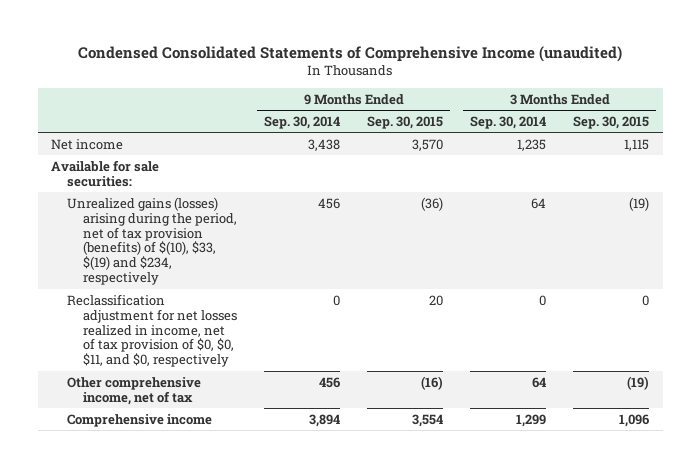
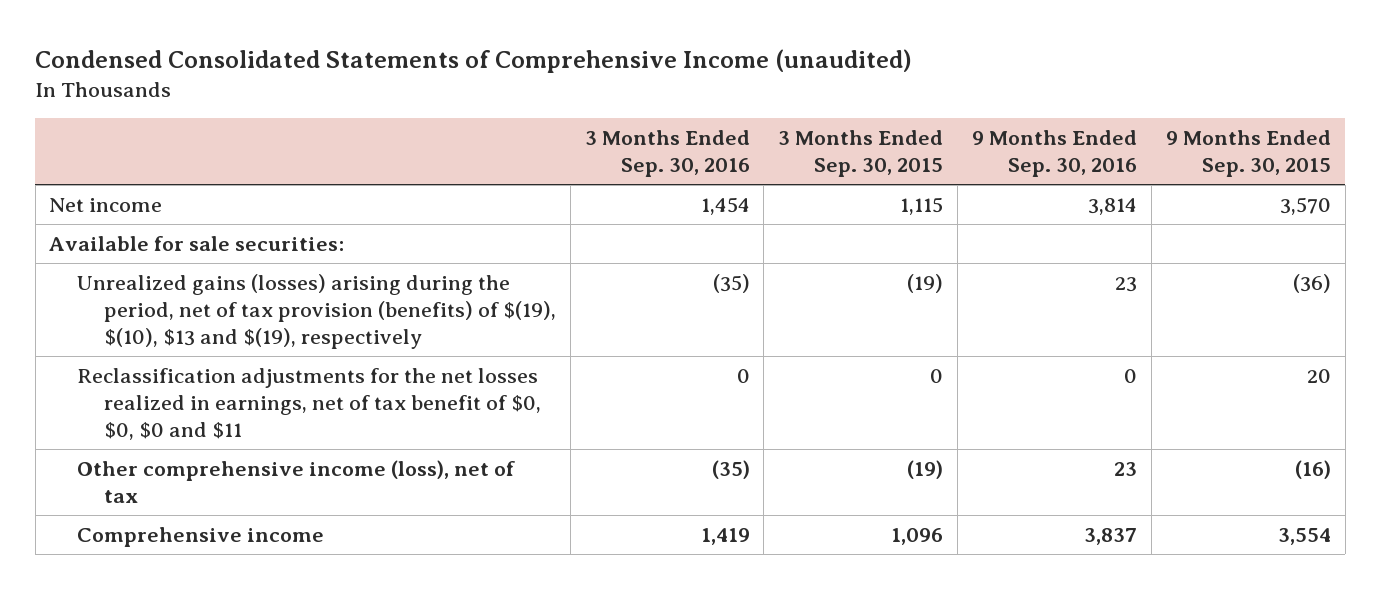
- | 9 Months Ended Sep. 30, 2014 | 9 Months Ended Sep. 30, 2015 | 3 Months Ended Sep. 30, 2014 | 3 Months Ended Sep. 30, 2015
+ | 3 Months Ended Sep. 30, 2016 | 3 Months Ended Sep. 30, 2015 | 9 Months Ended Sep. 30, 2016 | 9 Months Ended Sep. 30, 2015
- Unrealized gains (losses) arising during the period, net of tax provision (benefits) of $(10), $33, $(19) and $234, respectively | 456 | (36) | 64 | (19)
- Reclassification adjustment for net losses realized in income, net of tax provision of $0, $0, $11, and $0, respectively | 0 | 20 | 0 | 0
- Other comprehensive income, net of tax | 456 | (16) | 64 | (19)
+ Unrealized gains (losses) arising during the period, net of tax provision (benefits) of $(19), $(10), $13 and $(19), respectively | (35) | (19) | 23 | (36)
+ Reclassification adjustments for the net losses realized in earnings, net of tax benefit of $0, $0, $0 and $11 | 0 | 0 | 0 | 20
+ Other comprehensive income (loss), net of tax | (35) | (19) | 23 | (16)

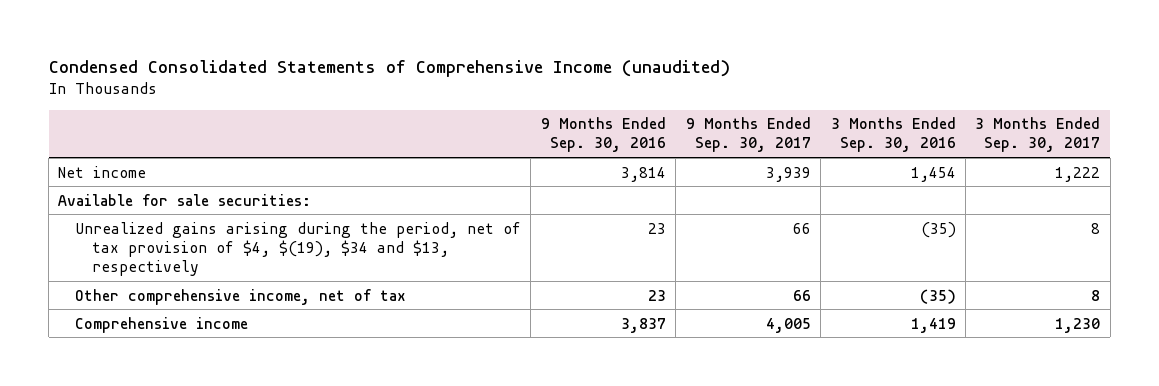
- | 3 Months Ended Sep. 30, 2016 | 3 Months Ended Sep. 30, 2015 | 9 Months Ended Sep. 30, 2016 | 9 Months Ended Sep. 30, 2015
+ | 9 Months Ended Sep. 30, 2016 | 9 Months Ended Sep. 30, 2017 | 3 Months Ended Sep. 30, 2016 | 3 Months Ended Sep. 30, 2017
- Unrealized gains (losses) arising during the period, net of tax provision (benefits) of $(19), $(10), $13 and $(19), respectively | (35) | (19) | 23 | (36)
- Reclassification adjustments for the net losses realized in earnings, net of tax benefit of $0, $0, $0 and $11 | 0 | 0 | 0 | 20
- Other comprehensive income (loss), net of tax | (35) | (19) | 23 | (16)
+ Unrealized gains arising during the period, net of tax provision of $4, $(19), $34 and $13, respectively | 23 | 66 | (35) | 8
+ Other comprehensive income, net of tax | 23 | 66 | (35) | 8

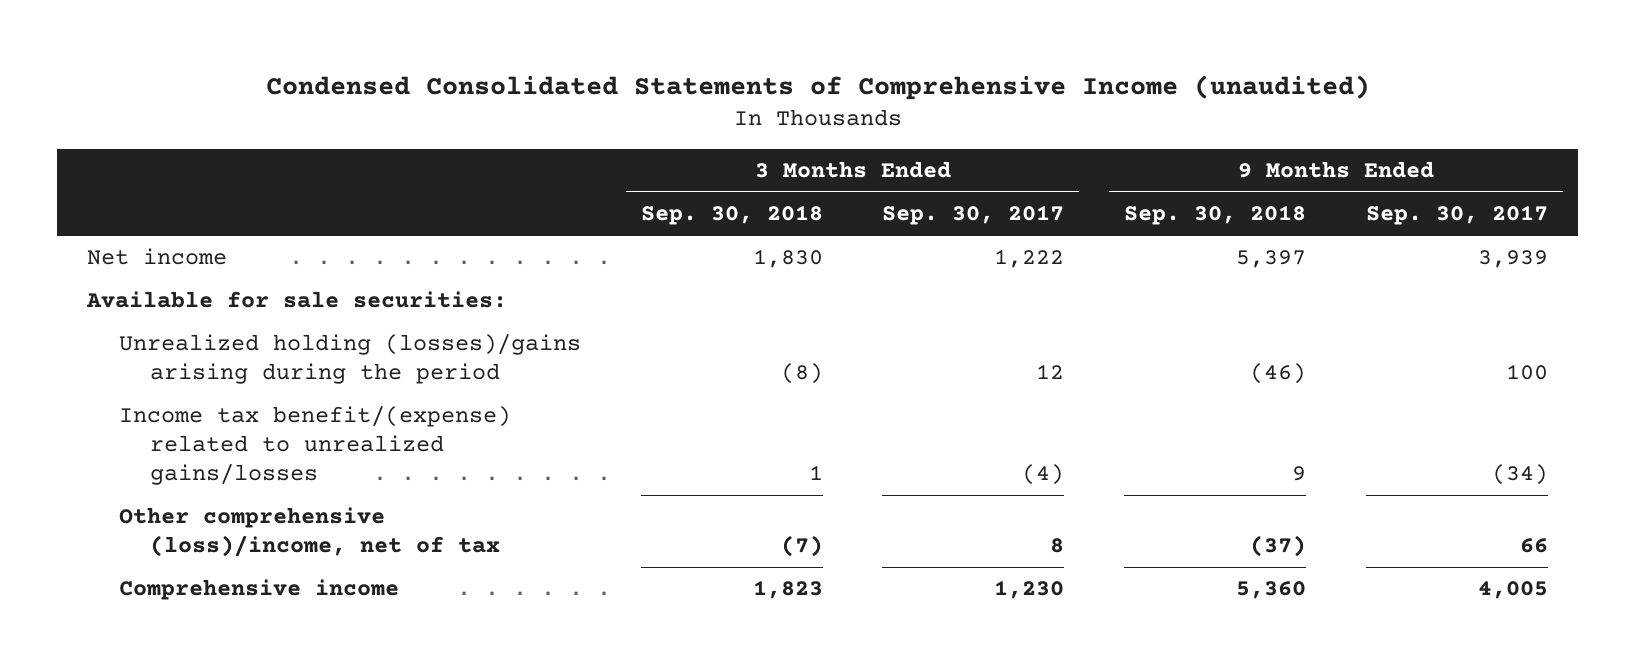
- | 9 Months Ended Sep. 30, 2016 | 9 Months Ended Sep. 30, 2017 | 3 Months Ended Sep. 30, 2016 | 3 Months Ended Sep. 30, 2017
+ | 3 Months Ended Sep. 30, 2018 | 3 Months Ended Sep. 30, 2017 | 9 Months Ended Sep. 30, 2018 | 9 Months Ended Sep. 30, 2017
- Unrealized gains arising during the period, net of tax provision of $4, $(19), $34 and $13, respectively | 23 | 66 | (35) | 8
- Other comprehensive income, net of tax | 23 | 66 | (35) | 8
+ Unrealized holding (losses)/gains arising during the period | (8) | 12 | (46) | 100
+ Income tax benefit/(expense) related to unrealized gains/losses | 1 | (4) | 9 | (34)
+ Other comprehensive (loss)/income, net of tax | (7) | 8 | (37) | 66

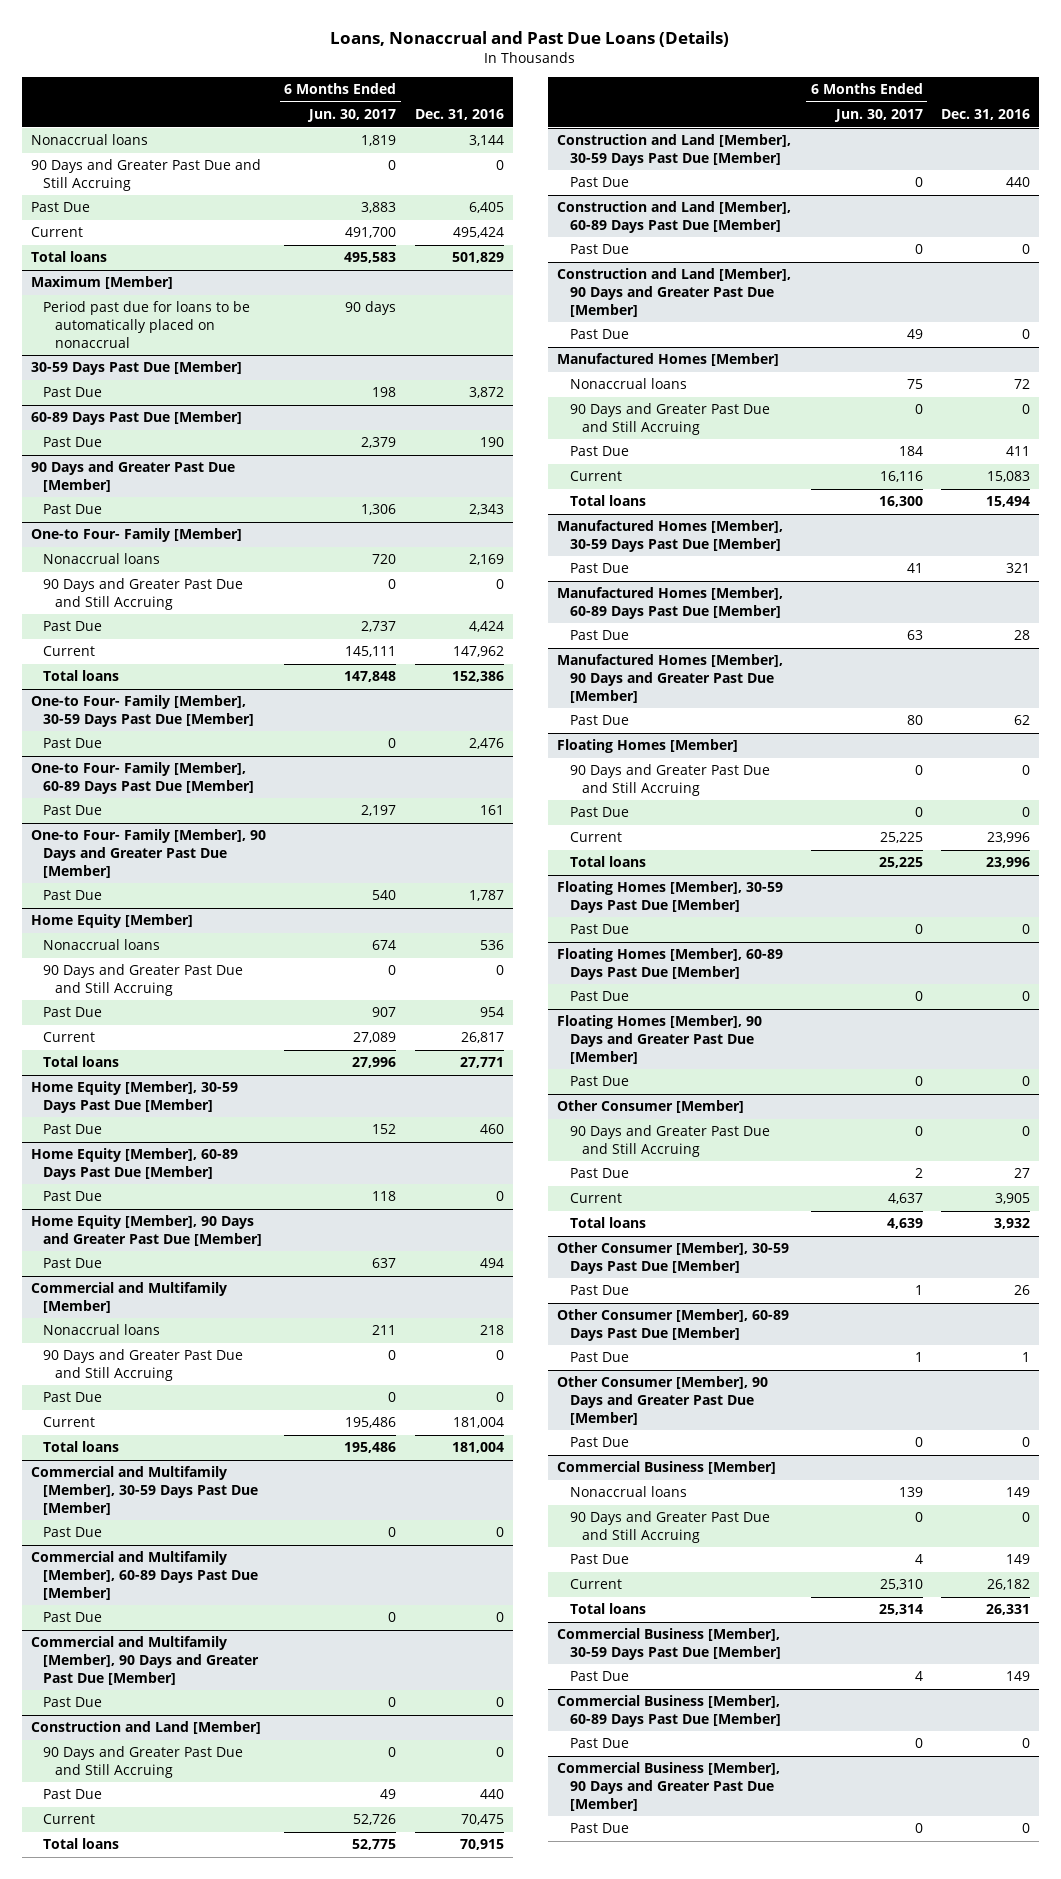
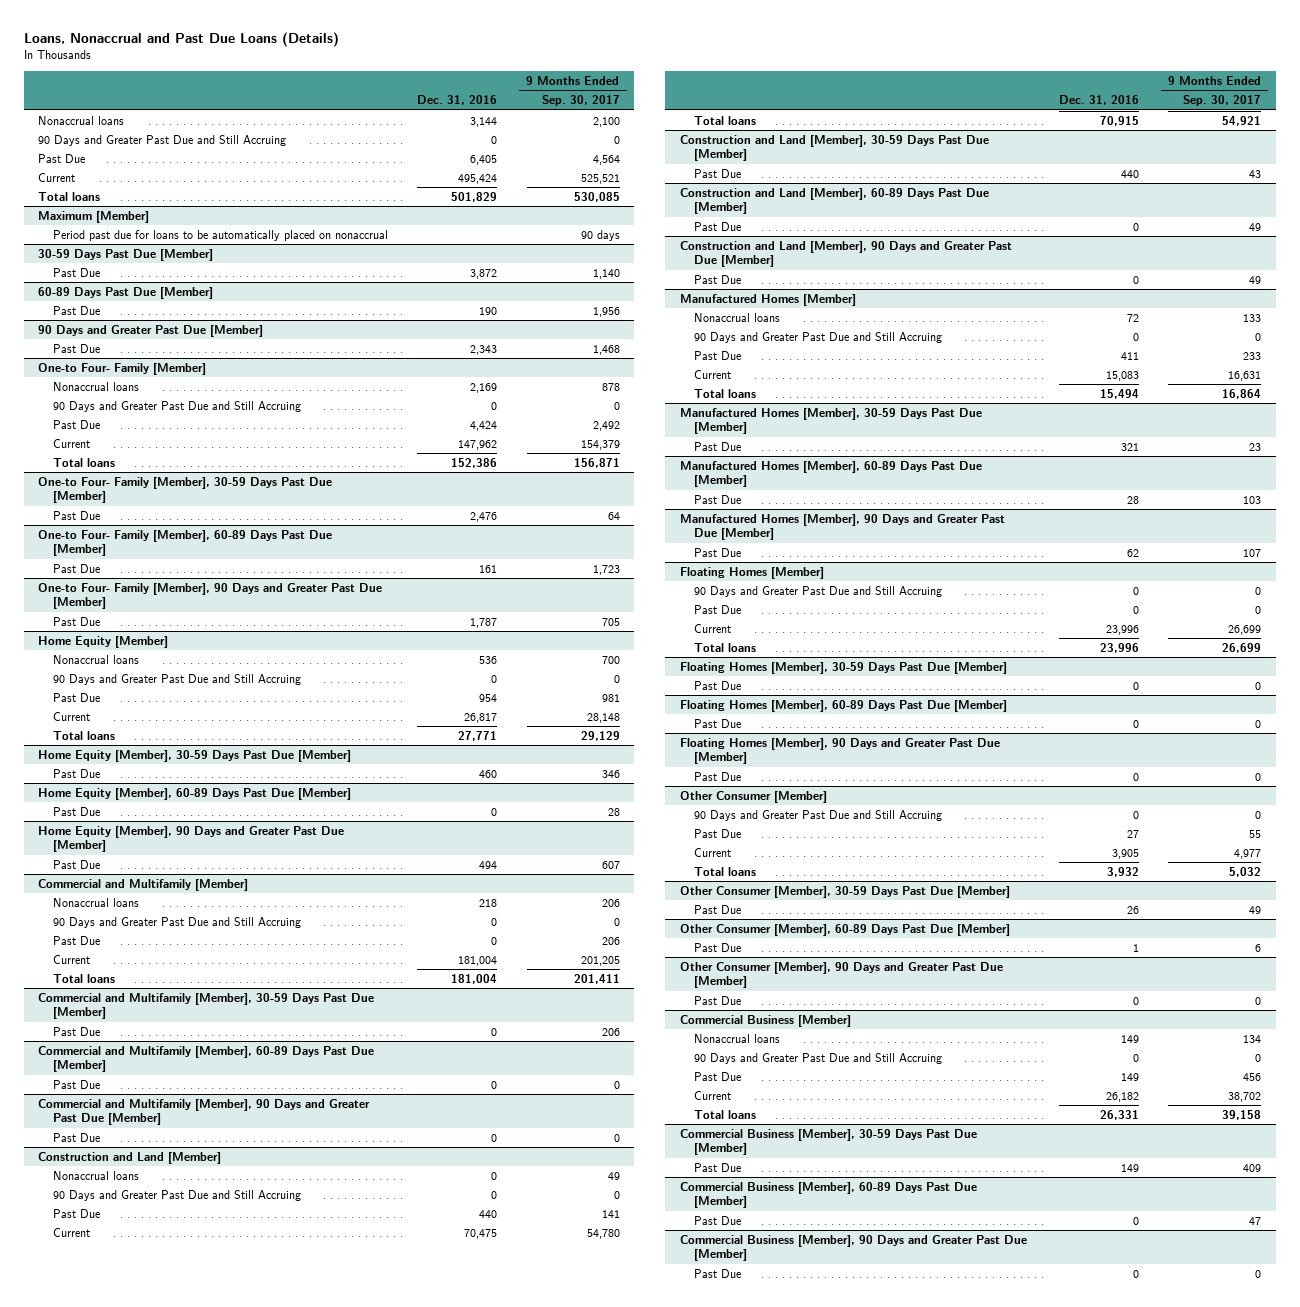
- | 6 Months Ended Jun. 30, 2017 | Dec. 31, 2016
+ | Dec. 31, 2016 | 9 Months Ended Sep. 30, 2017
@ Construction and Land [Member]
+ Nonaccrual loans | 0 | 49

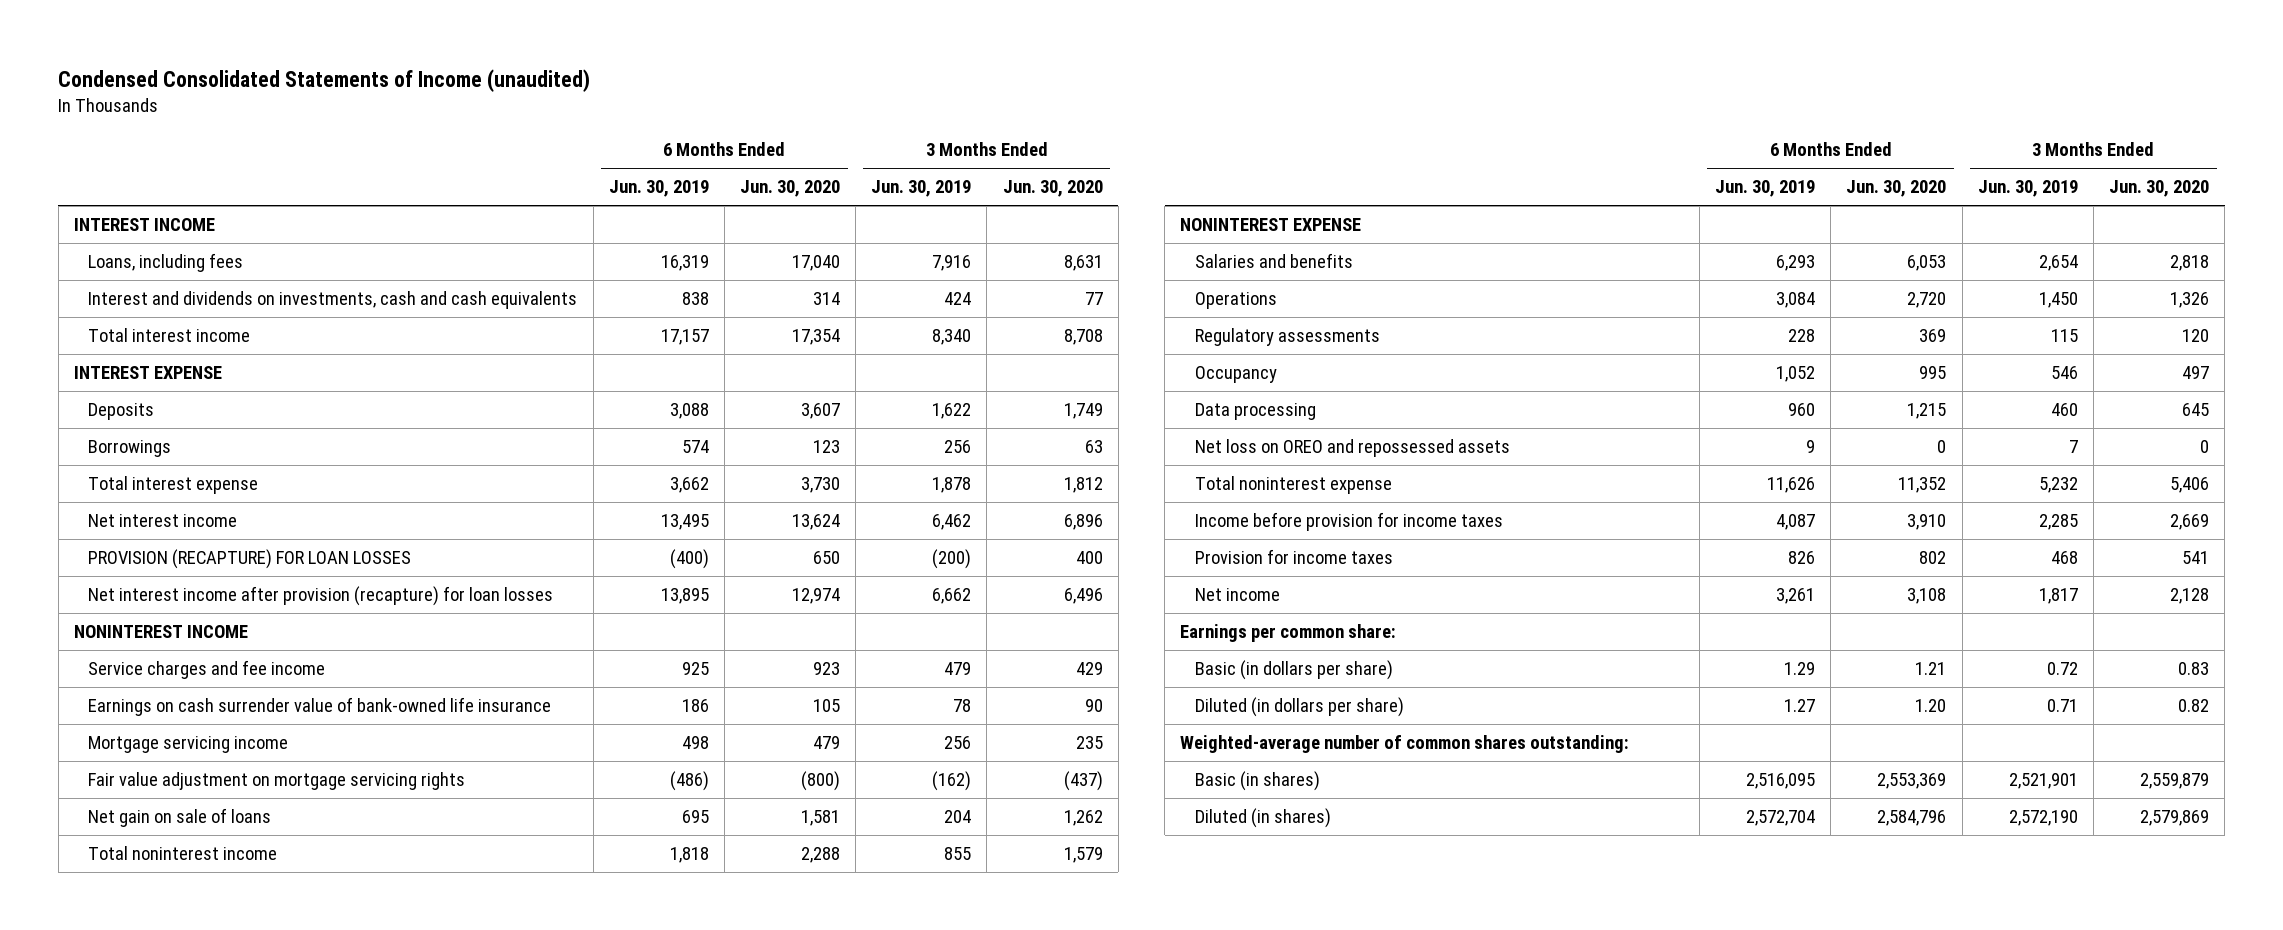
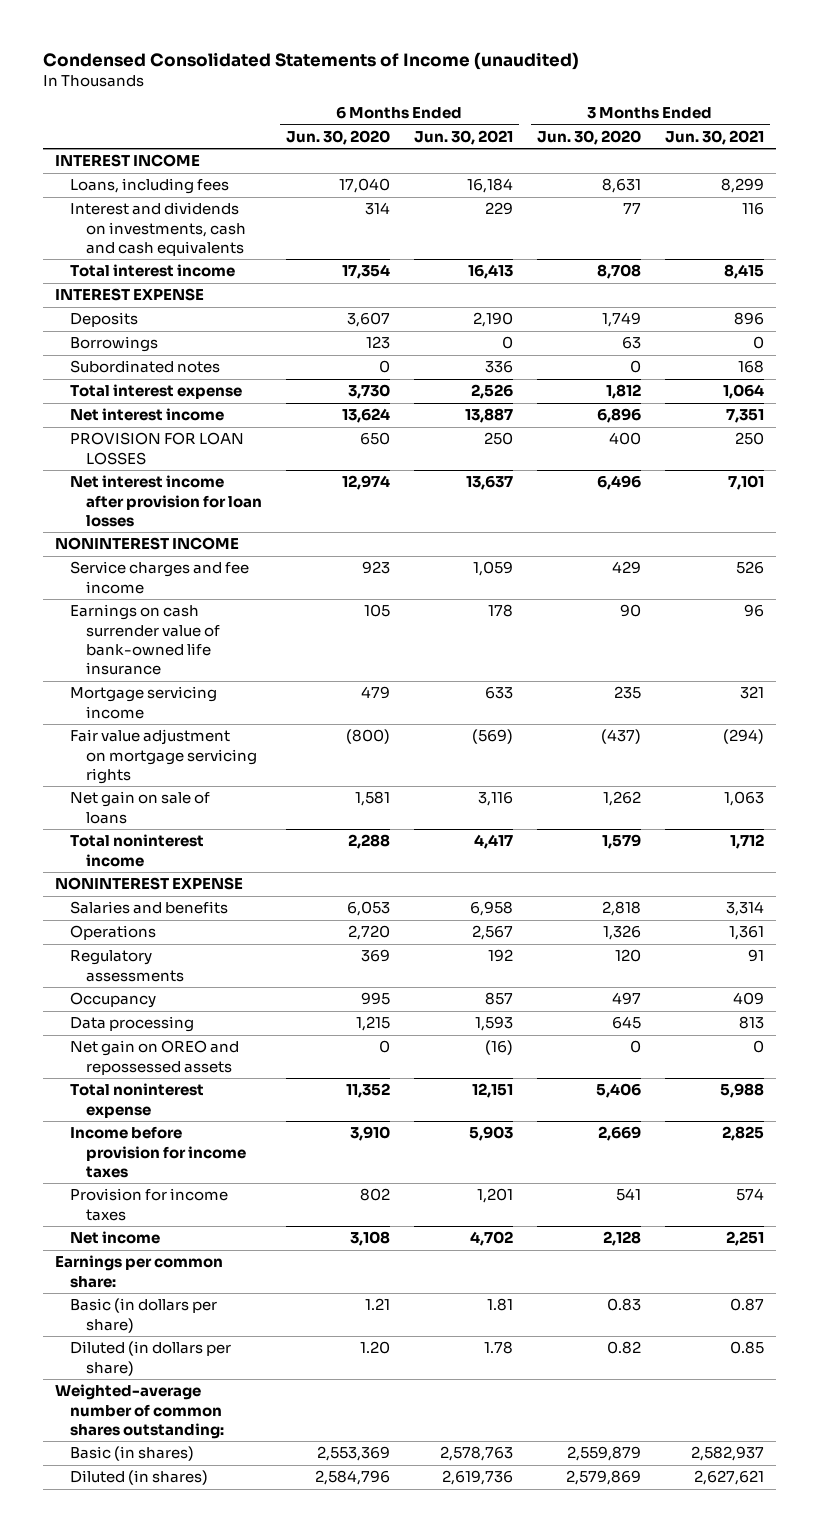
- | 6 Months Ended Jun. 30, 2019 | 6 Months Ended Jun. 30, 2020 | 3 Months Ended Jun. 30, 2019 | 3 Months Ended Jun. 30, 2020
+ | 6 Months Ended Jun. 30, 2020 | 6 Months Ended Jun. 30, 2021 | 3 Months Ended Jun. 30, 2020 | 3 Months Ended Jun. 30, 2021
+ Subordinated notes | 0 | 336 | 0 | 168
- PROVISION (RECAPTURE) FOR LOAN LOSSES | (400) | 650 | (200) | 400
- Net interest income after provision (recapture) for loan losses | 13,895 | 12,974 | 6,662 | 6,496
+ PROVISION FOR LOAN LOSSES | 650 | 250 | 400 | 250
+ Net interest income after provision for loan losses | 12,974 | 13,637 | 6,496 | 7,101
- Net loss on OREO and repossessed assets | 9 | 0 | 7 | 0
+ Net gain on OREO and repossessed assets | 0 | (16) | 0 | 0

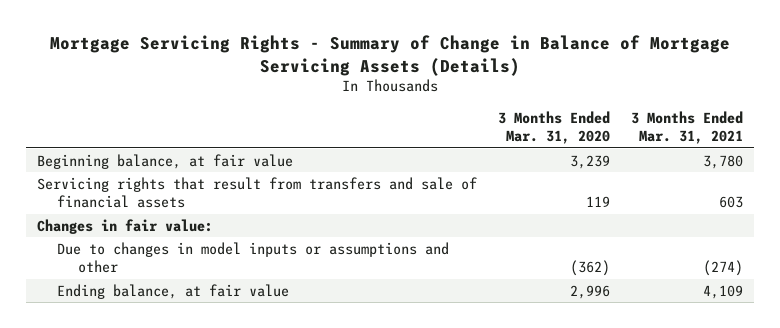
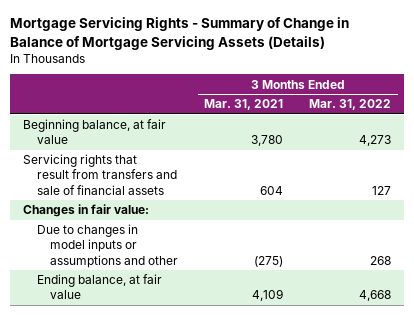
- | 3 Months Ended Mar. 31, 2020 | 3 Months Ended Mar. 31, 2021
+ | 3 Months Ended Mar. 31, 2021 | 3 Months Ended Mar. 31, 2022
- Servicing rights that result from transfers and sale of financial assets | 119 | 603
+ Servicing rights that result from transfers and sale of financial assets | 604 | 127
- Due to changes in model inputs or assumptions and other | (362) | (274)
+ Due to changes in model inputs or assumptions and other | (275) | 268

